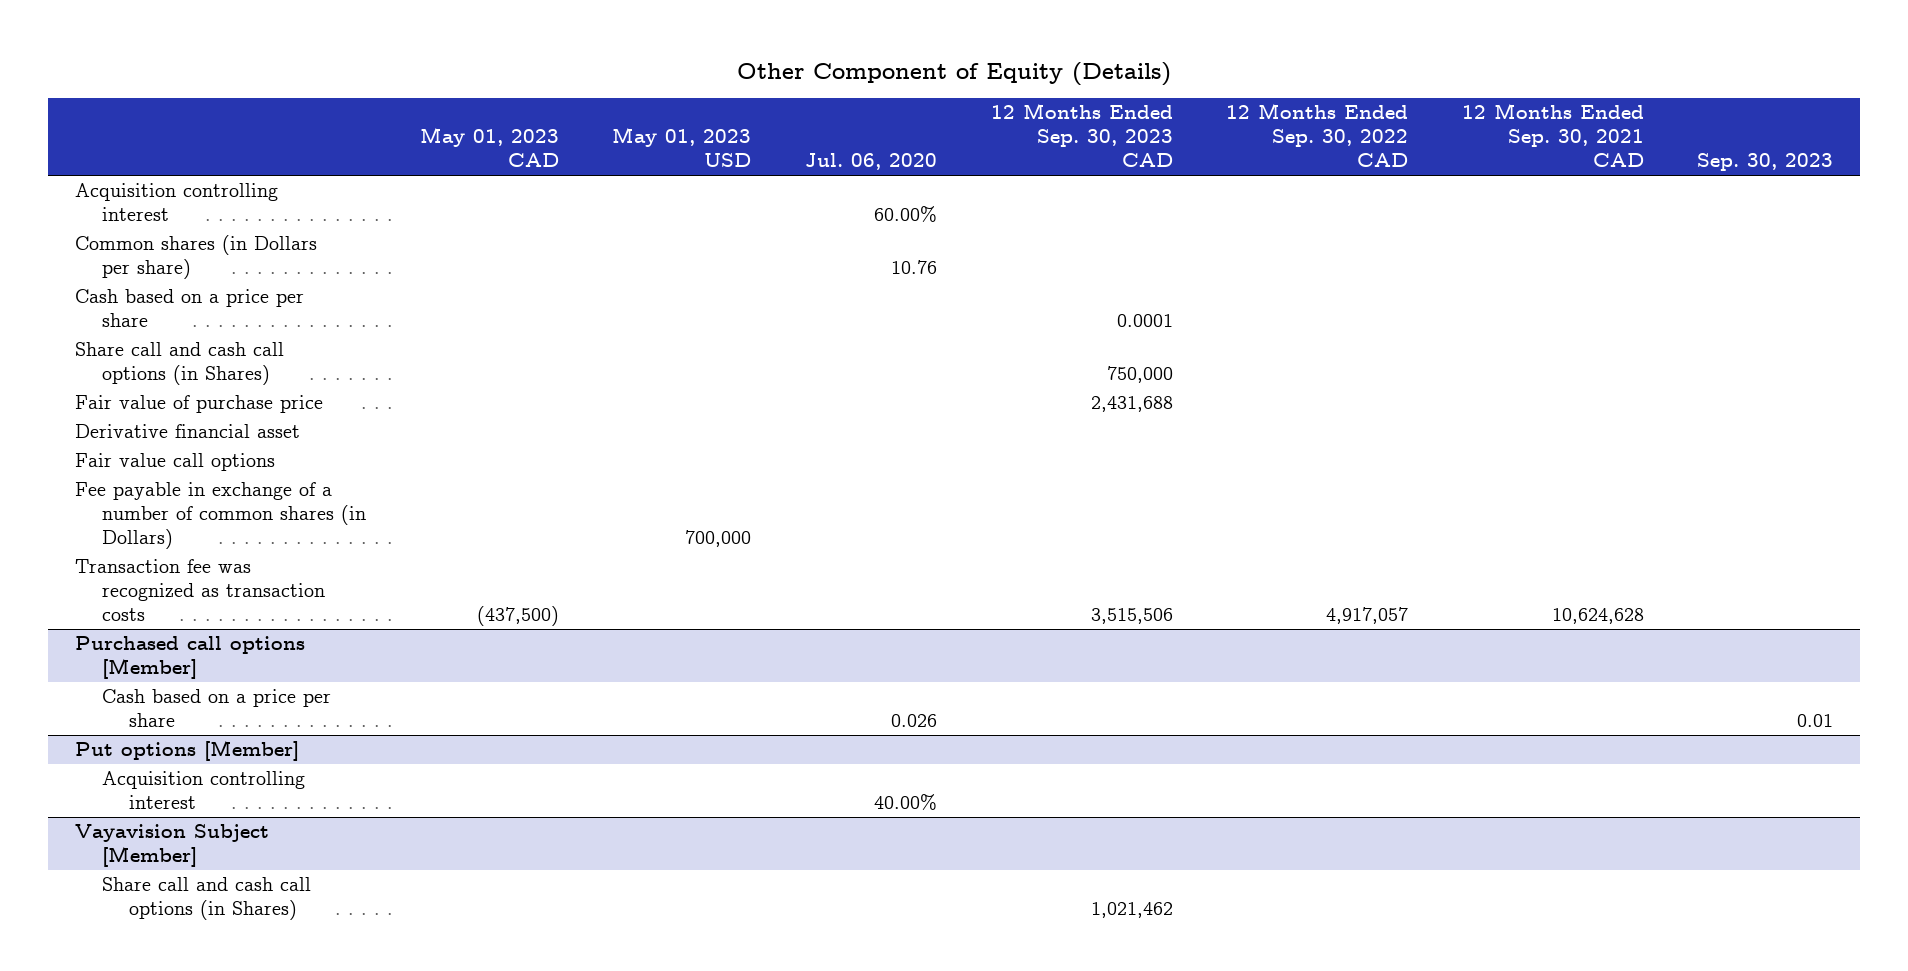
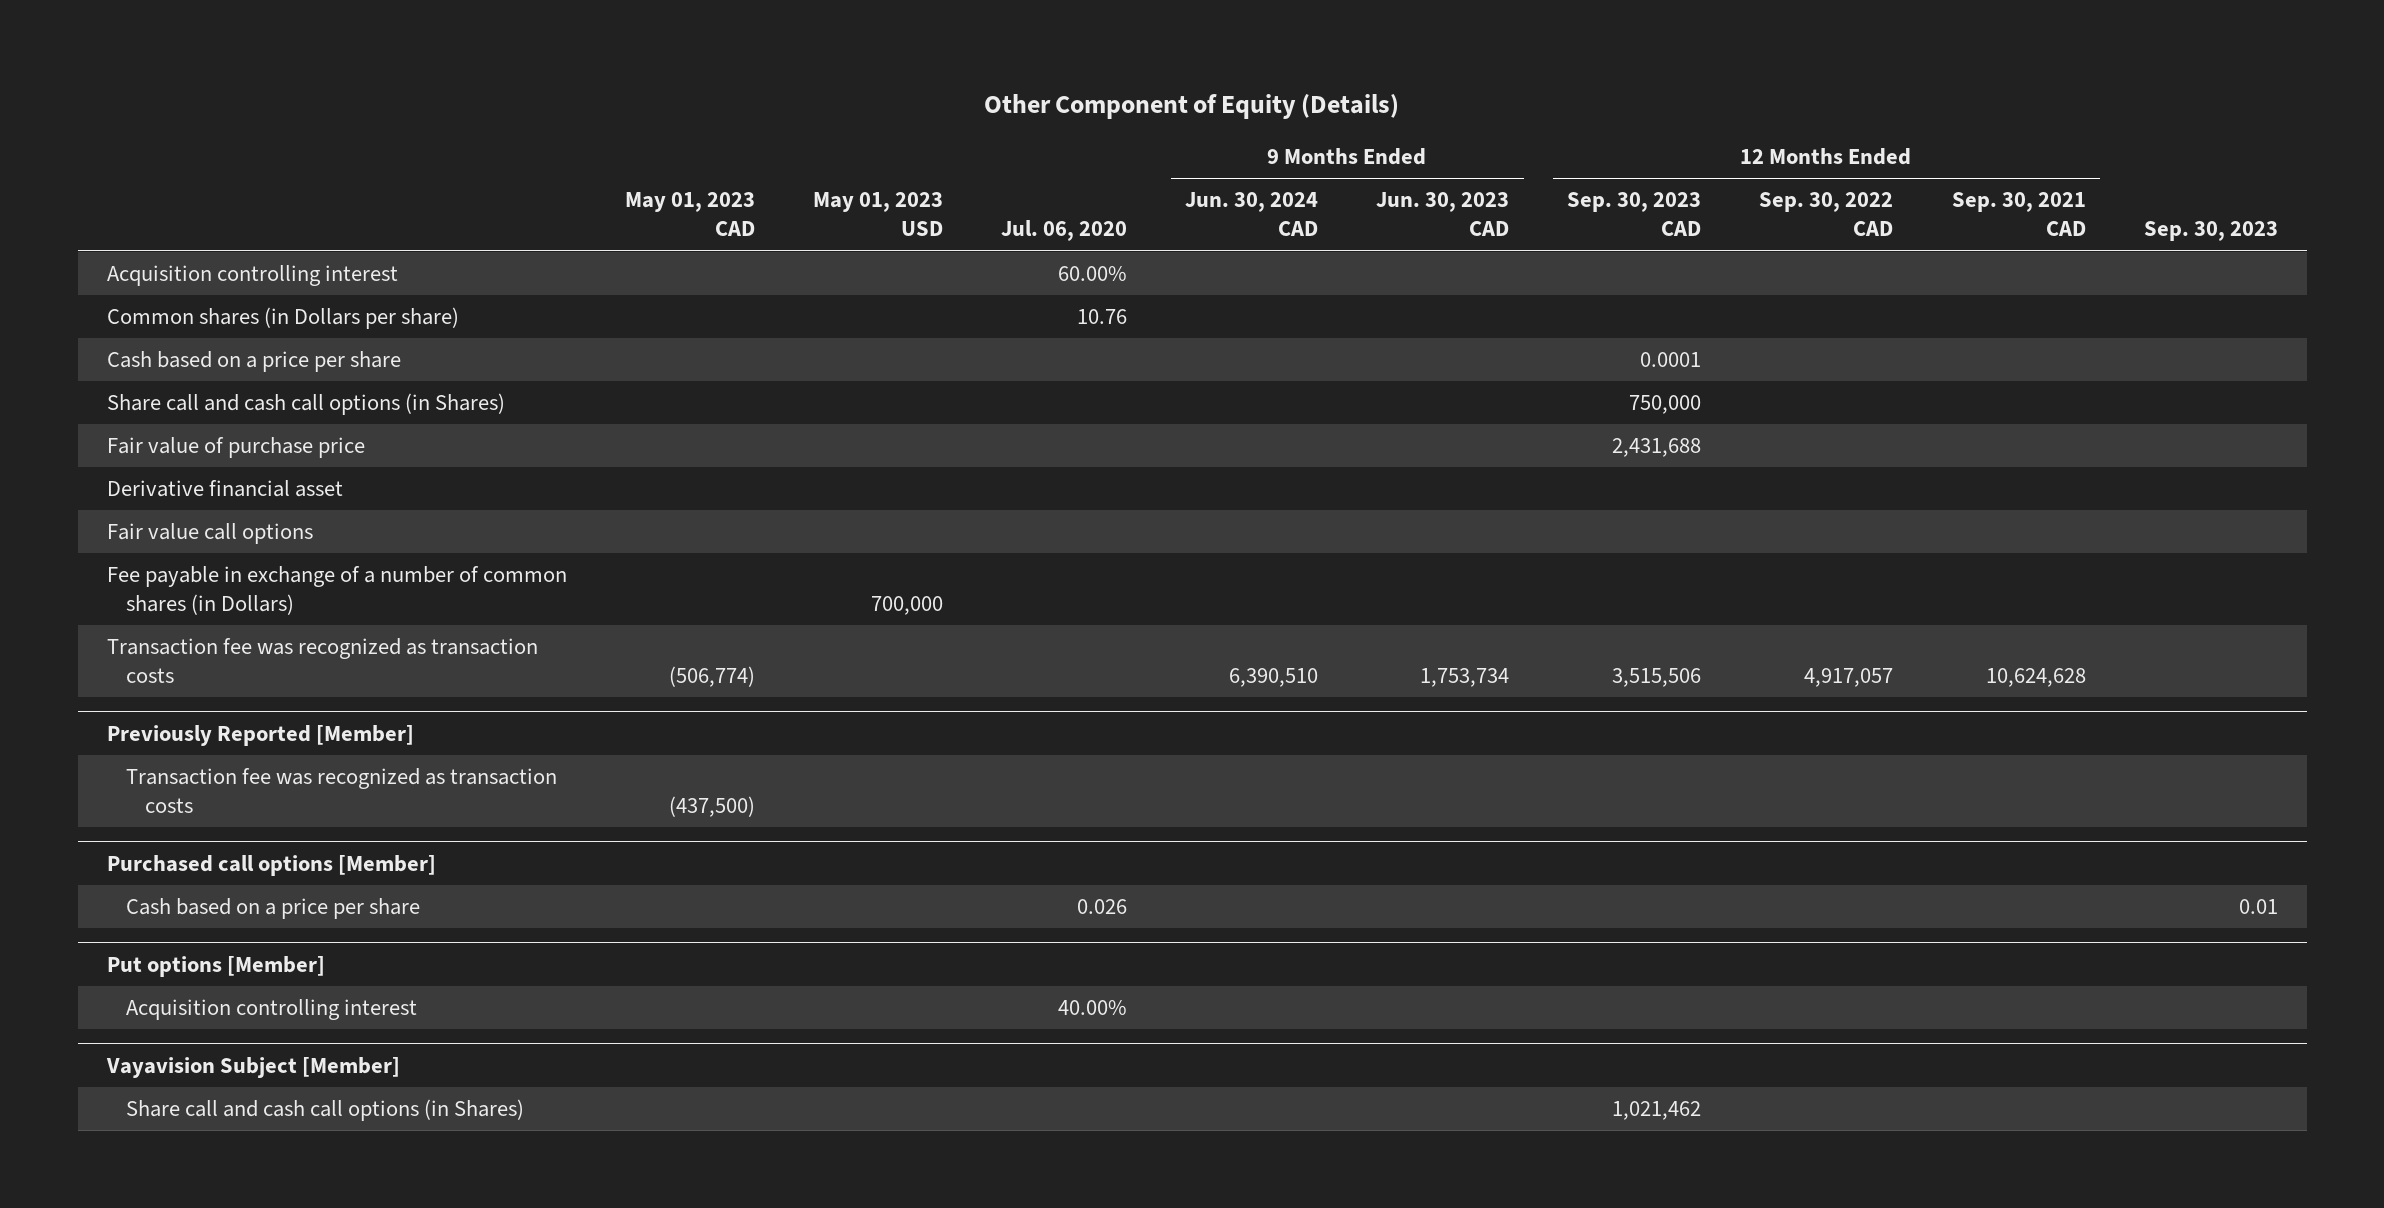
- | May 01, 2023 CAD | May 01, 2023 USD | Jul. 06, 2020 | 12 Months Ended Sep. 30, 2023 CAD | 12 Months Ended Sep. 30, 2022 CAD | 12 Months Ended Sep. 30, 2021 CAD | Sep. 30, 2023
+ | May 01, 2023 CAD | May 01, 2023 USD | Jul. 06, 2020 | 9 Months Ended Jun. 30, 2024 CAD | 9 Months Ended Jun. 30, 2023 CAD | 12 Months Ended Sep. 30, 2023 CAD | 12 Months Ended Sep. 30, 2022 CAD | 12 Months Ended Sep. 30, 2021 CAD | Sep. 30, 2023
- Transaction fee was recognized as transaction costs | (437,500) | | | 3,515,506 | 4,917,057 | 10,624,628 |
+ Transaction fee was recognized as transaction costs | (506,774) | | | 6,390,510 | 1,753,734 | 3,515,506 | 4,917,057 | 10,624,628 |
+ Previously Reported [Member]
+ Transaction fee was recognized as transaction costs | (437,500) | | | | | | | |

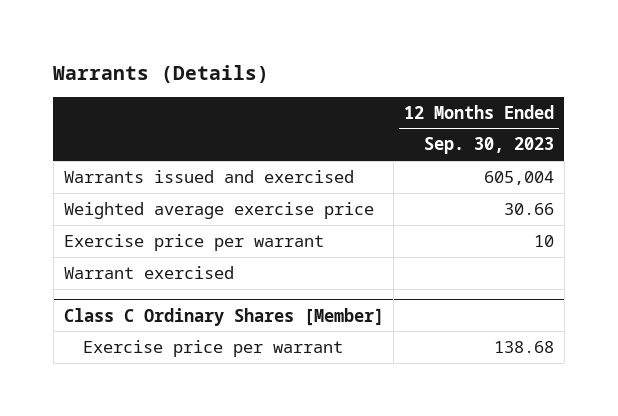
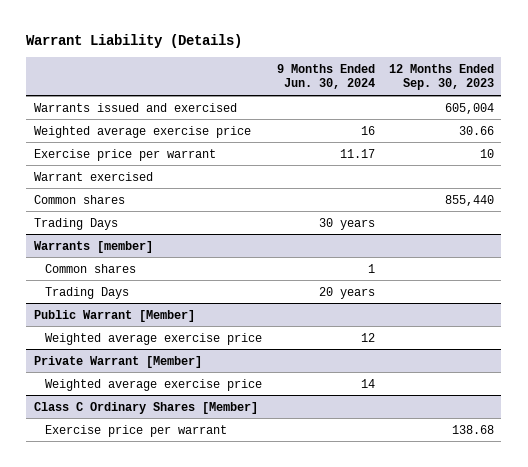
- Warrants (Details)
+ Warrant Liability (Details)
- | 12 Months Ended Sep. 30, 2023
+ | 9 Months Ended Jun. 30, 2024 | 12 Months Ended Sep. 30, 2023
+ Common shares | | 855,440
+ Trading Days | 30 years |
+ Warrants [member]
+ Common shares | 1 |
+ Trading Days | 20 years |
+ Public Warrant [Member]
+ Weighted average exercise price | 12 |
+ Private Warrant [Member]
+ Weighted average exercise price | 14 |

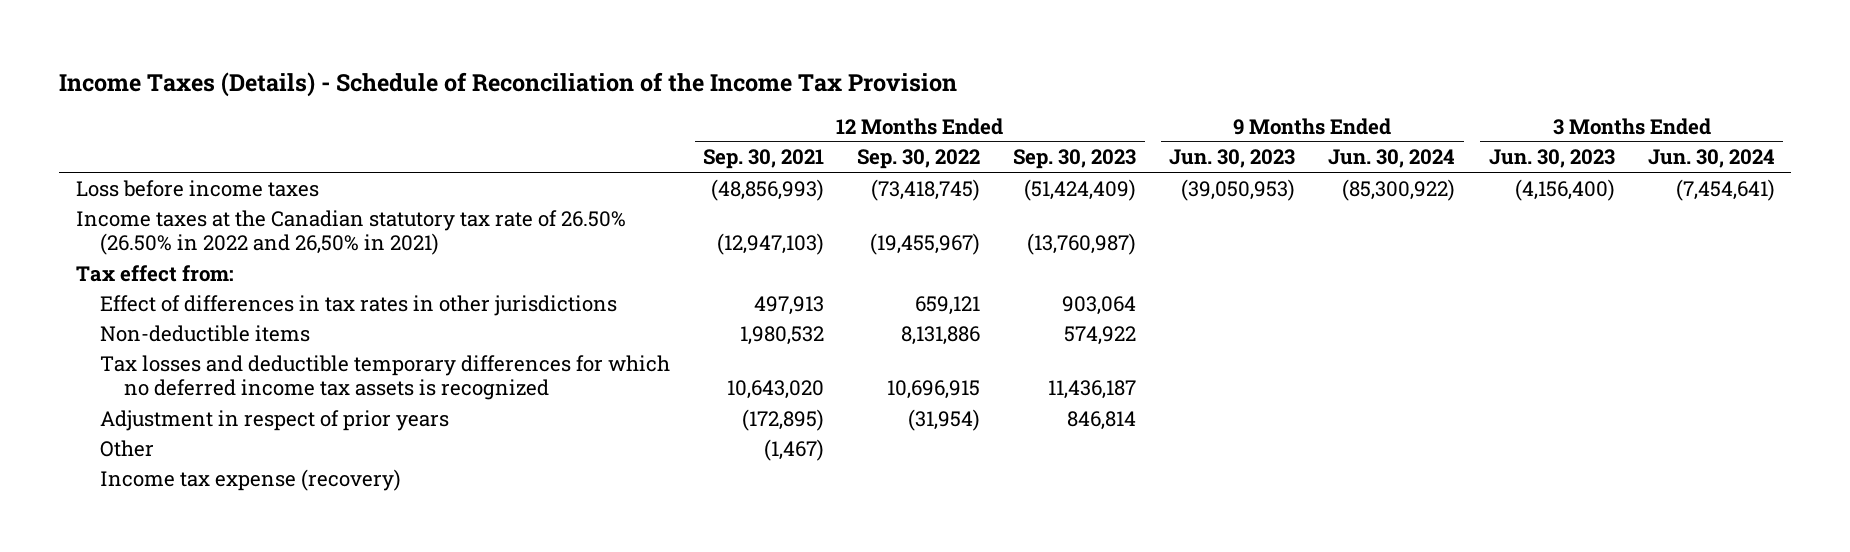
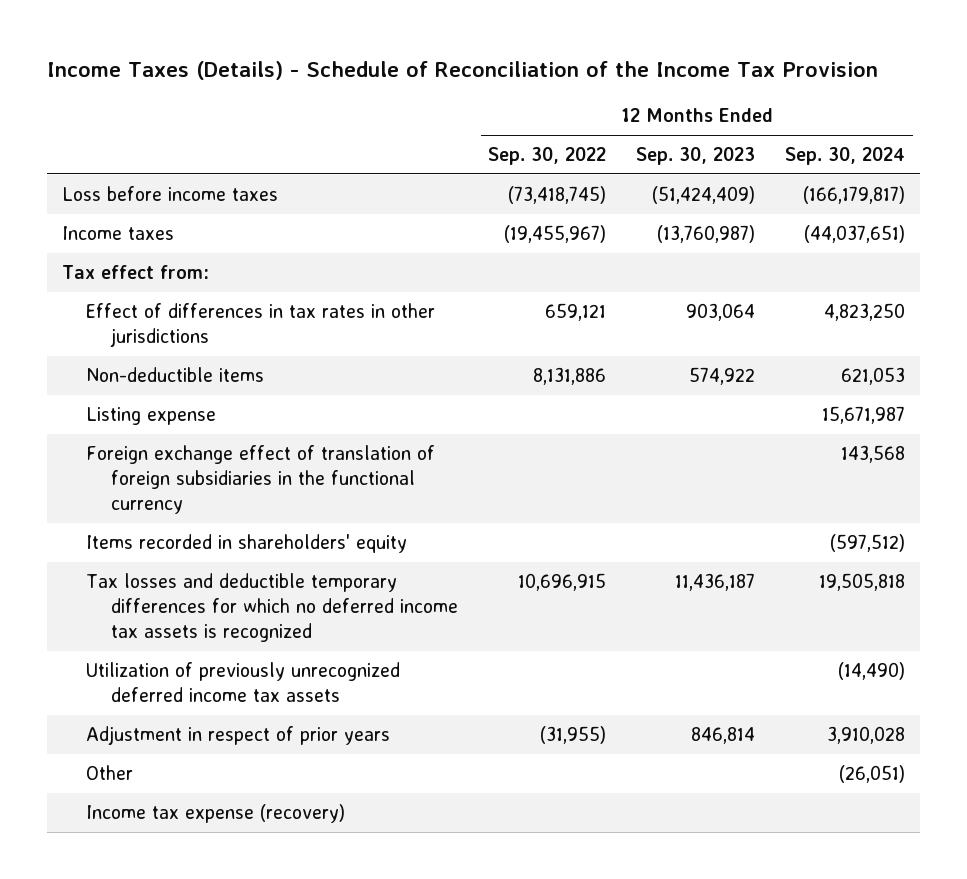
- | 12 Months Ended Sep. 30, 2021 | 12 Months Ended Sep. 30, 2022 | 12 Months Ended Sep. 30, 2023 | 9 Months Ended Jun. 30, 2023 | 9 Months Ended Jun. 30, 2024 | 3 Months Ended Jun. 30, 2023 | 3 Months Ended Jun. 30, 2024
+ | 12 Months Ended Sep. 30, 2022 | 12 Months Ended Sep. 30, 2023 | 12 Months Ended Sep. 30, 2024
- Income taxes at the Canadian statutory tax rate of 26.50% (26.50% in 2022 and 26,50% in 2021) | (12,947,103) | (19,455,967) | (13,760,987) | | | |
+ Income taxes | (19,455,967) | (13,760,987) | (44,037,651)
+ Listing expense | | | 15,671,987
+ Foreign exchange effect of translation of foreign subsidiaries in the functional currency | | | 143,568
+ Items recorded in shareholders' equity | | | (597,512)
- Adjustment in respect of prior years | (172,895) | (31,954) | 846,814 | | | |
+ Utilization of previously unrecognized deferred income tax assets | | | (14,490)
+ Adjustment in respect of prior years | (31,955) | 846,814 | 3,910,028

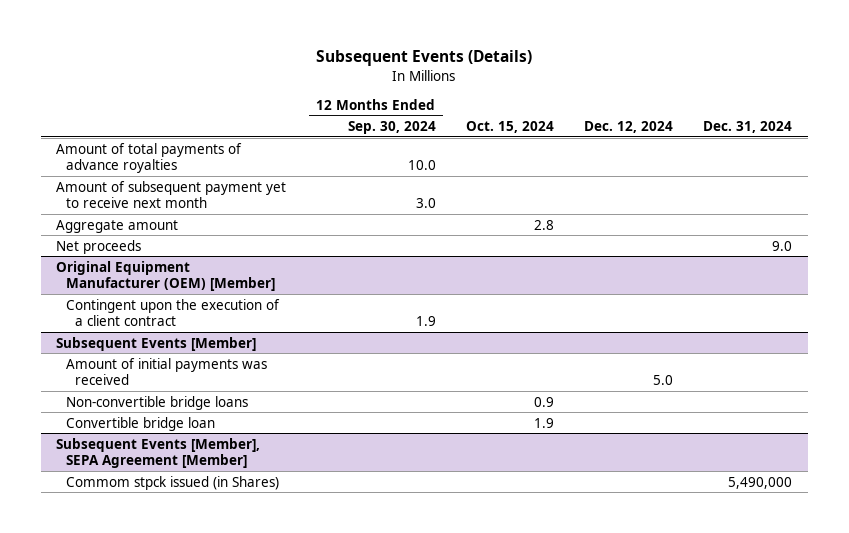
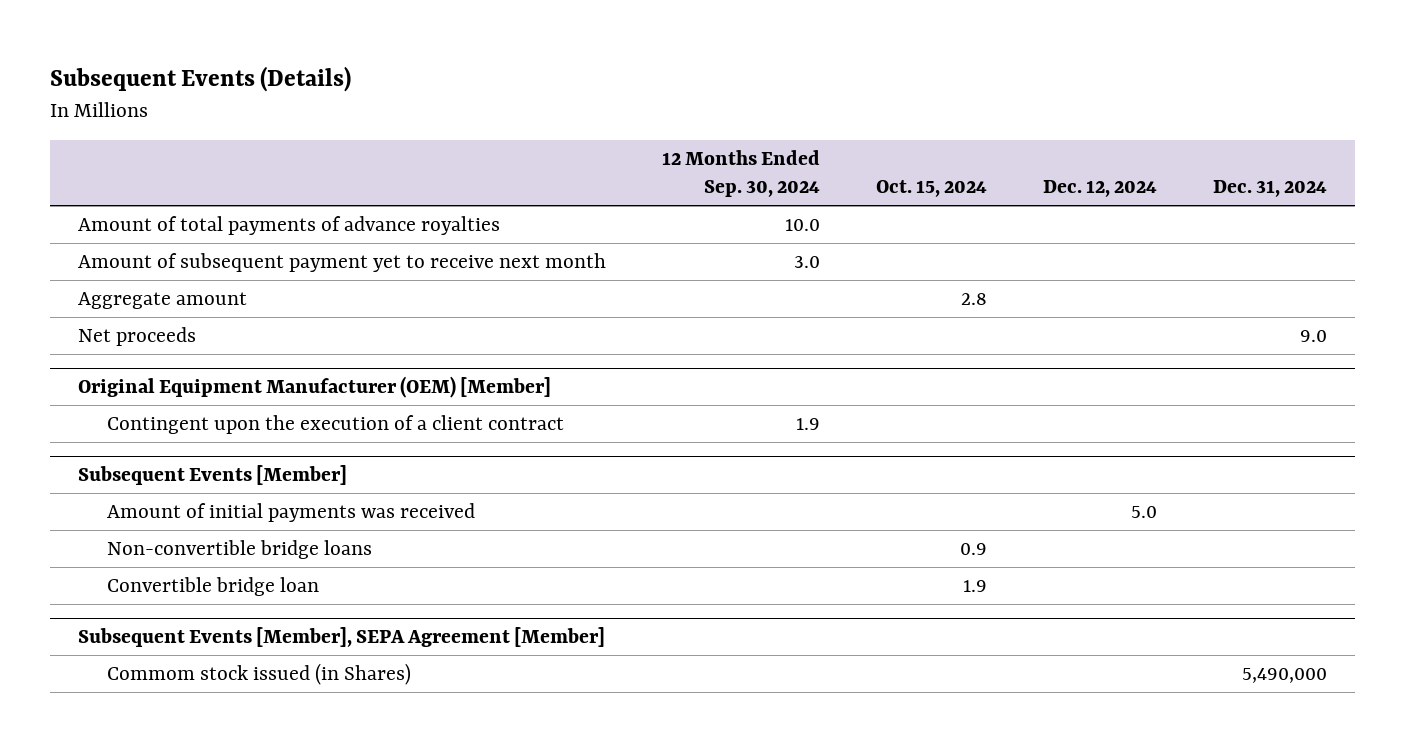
@ Subsequent Events [Member], SEPA Agreement [Member]
- Commom stpck issued (in Shares) | | | | 5,490,000
+ Commom stock issued (in Shares) | | | | 5,490,000

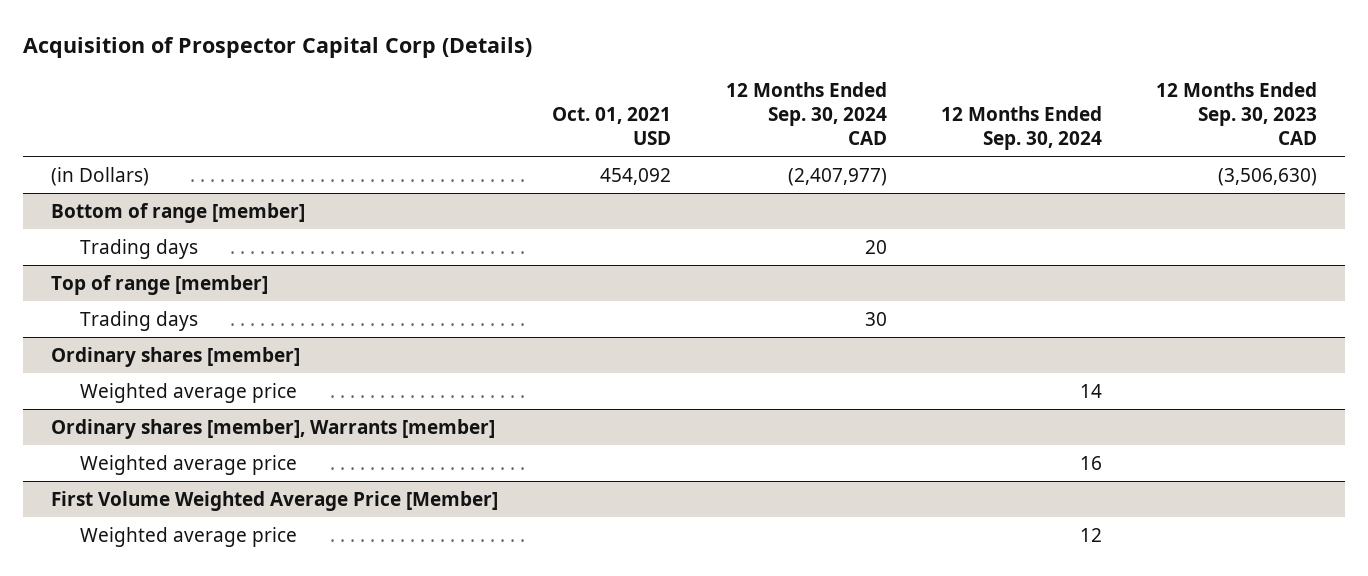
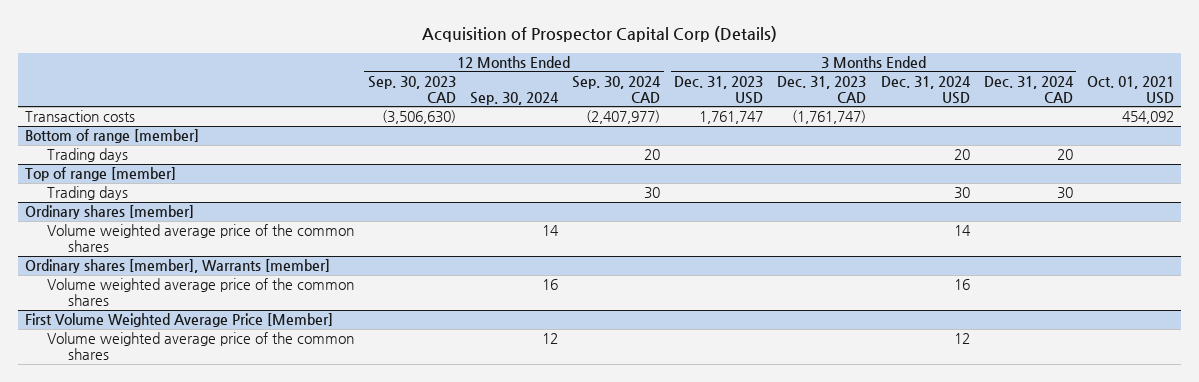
- | Oct. 01, 2021 USD | 12 Months Ended Sep. 30, 2024 CAD | 12 Months Ended Sep. 30, 2024 | 12 Months Ended Sep. 30, 2023 CAD
+ | 12 Months Ended Sep. 30, 2023 CAD | 12 Months Ended Sep. 30, 2024 | 12 Months Ended Sep. 30, 2024 CAD | 3 Months Ended Dec. 31, 2023 USD | 3 Months Ended Dec. 31, 2023 CAD | 3 Months Ended Dec. 31, 2024 USD | 3 Months Ended Dec. 31, 2024 CAD | Oct. 01, 2021 USD
- (in Dollars) | 454,092 | (2,407,977) | | (3,506,630)
+ Transaction costs | (3,506,630) | | (2,407,977) | 1,761,747 | (1,761,747) | | | 454,092
@ Ordinary shares [member]
- Weighted average price | | | 14 |
+ Volume weighted average price of the common shares | | 14 | | | | 14 | |
@ Ordinary shares [member], Warrants [member]
- Weighted average price | | | 16 |
+ Volume weighted average price of the common shares | | 16 | | | | 16 | |
@ First Volume Weighted Average Price [Member]
- Weighted average price | | | 12 |
+ Volume weighted average price of the common shares | | 12 | | | | 12 | |

